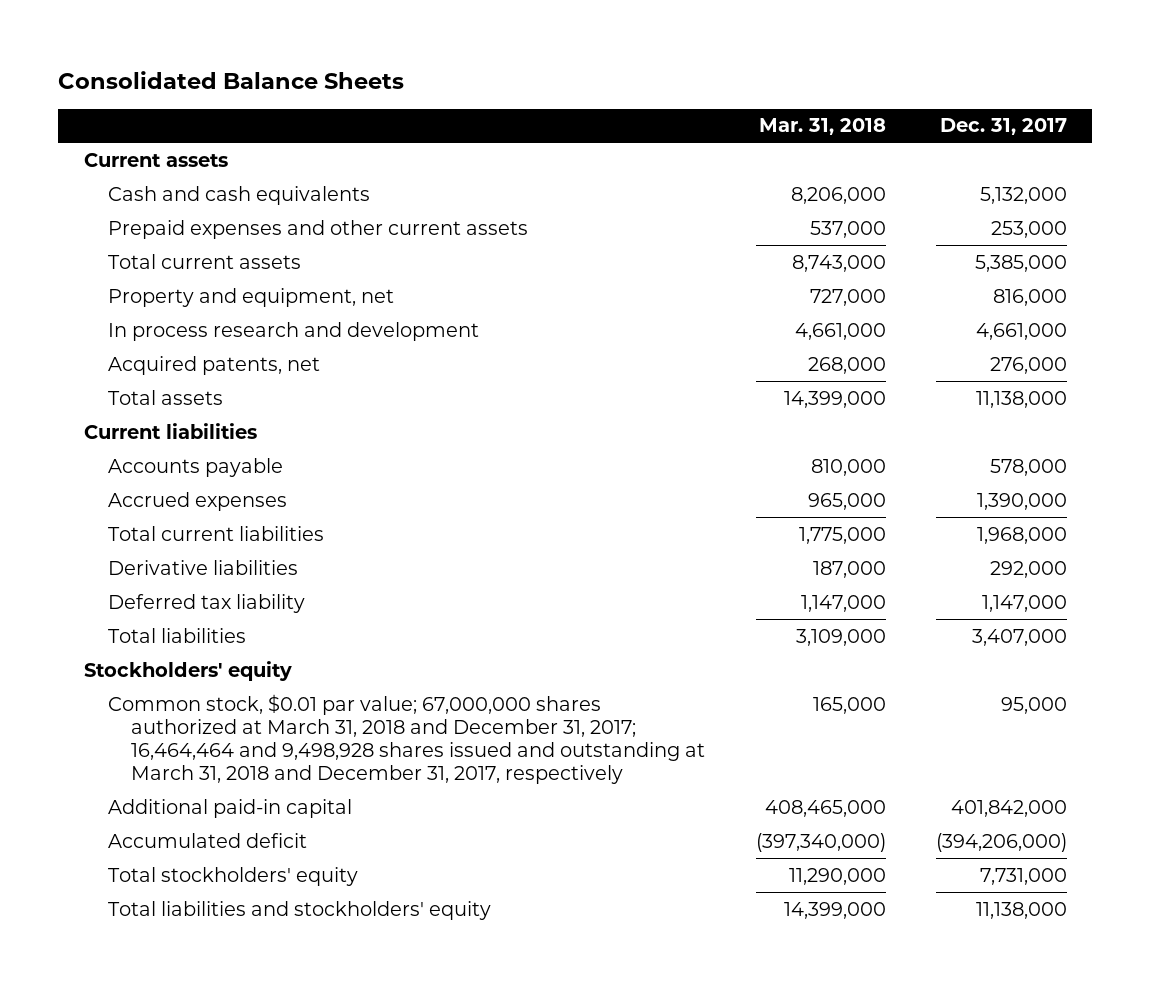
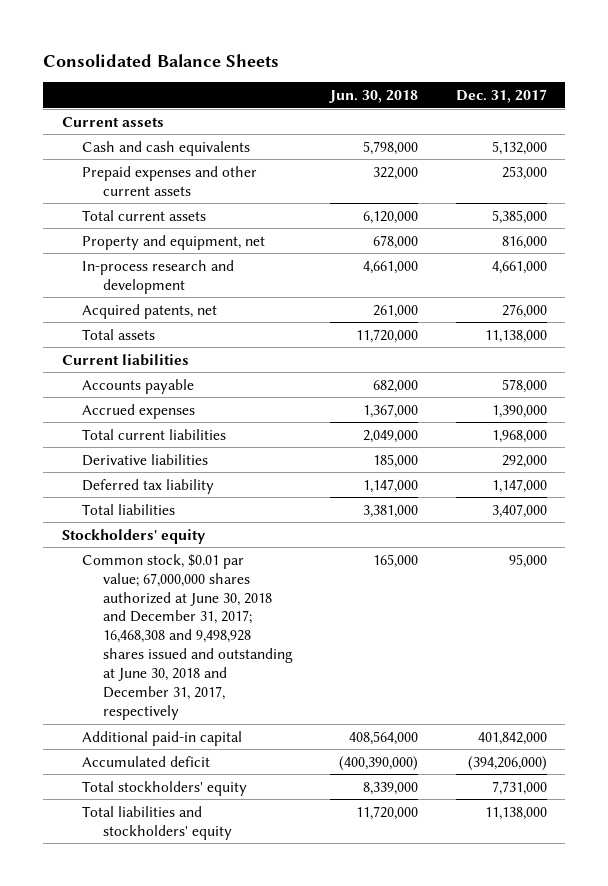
- | Mar. 31, 2018 | Dec. 31, 2017
+ | Jun. 30, 2018 | Dec. 31, 2017
- In process research and development | 4,661,000 | 4,661,000
+ In-process research and development | 4,661,000 | 4,661,000
- Common stock, $0.01 par value; 67,000,000 shares authorized at March 31, 2018 and December 31, 2017; 16,464,464 and 9,498,928 shares issued and outstanding at March 31, 2018 and December 31, 2017, respectively | 165,000 | 95,000
+ Common stock, $0.01 par value; 67,000,000 shares authorized at June 30, 2018 and December 31, 2017; 16,468,308 and 9,498,928 shares issued and outstanding at June 30, 2018 and December 31, 2017, respectively | 165,000 | 95,000

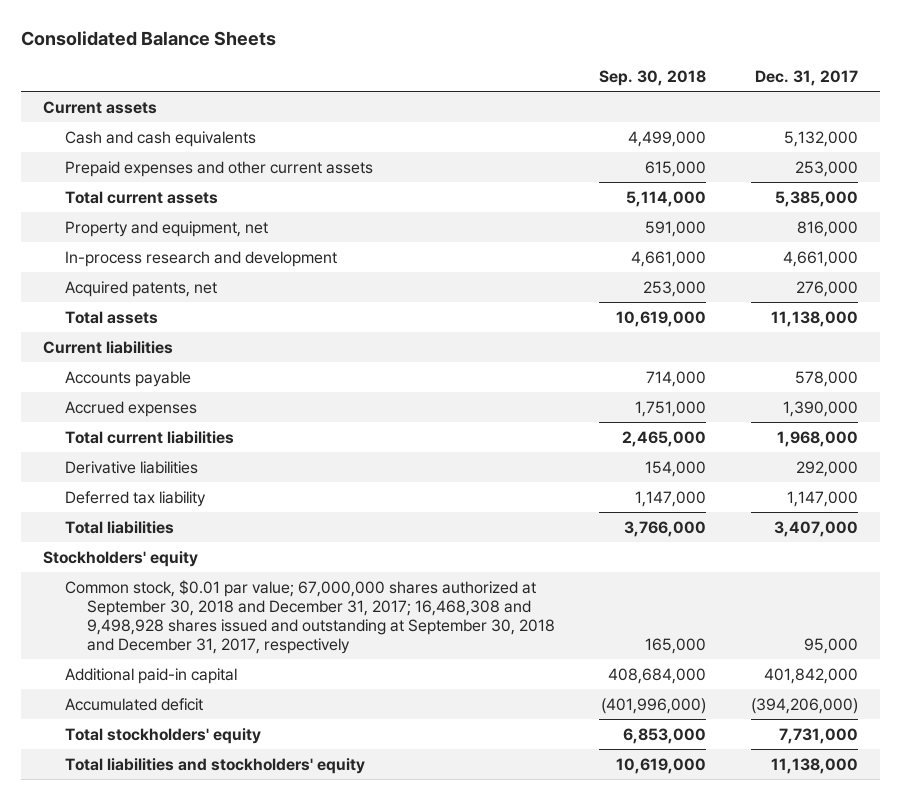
- | Jun. 30, 2018 | Dec. 31, 2017
+ | Sep. 30, 2018 | Dec. 31, 2017
- Common stock, $0.01 par value; 67,000,000 shares authorized at June 30, 2018 and December 31, 2017; 16,468,308 and 9,498,928 shares issued and outstanding at June 30, 2018 and December 31, 2017, respectively | 165,000 | 95,000
+ Common stock, $0.01 par value; 67,000,000 shares authorized at September 30, 2018 and December 31, 2017; 16,468,308 and 9,498,928 shares issued and outstanding at September 30, 2018 and December 31, 2017, respectively | 165,000 | 95,000

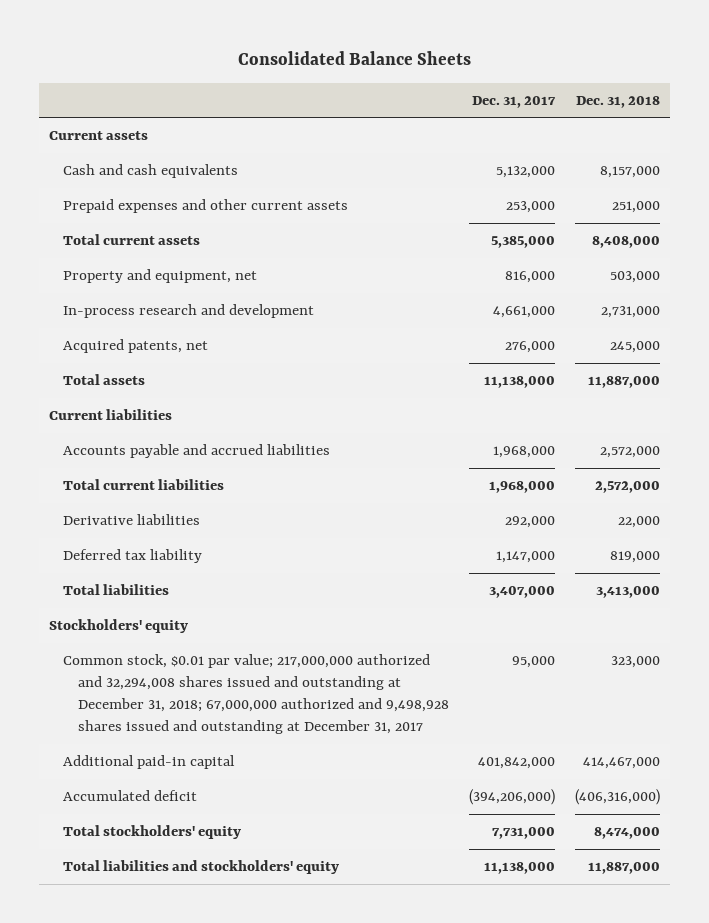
- | Sep. 30, 2018 | Dec. 31, 2017
+ | Dec. 31, 2017 | Dec. 31, 2018
- Accounts payable | 714,000 | 578,000
- Accrued expenses | 1,751,000 | 1,390,000
+ Accounts payable and accrued liabilities | 1,968,000 | 2,572,000
- Common stock, $0.01 par value; 67,000,000 shares authorized at September 30, 2018 and December 31, 2017; 16,468,308 and 9,498,928 shares issued and outstanding at September 30, 2018 and December 31, 2017, respectively | 165,000 | 95,000
+ Common stock, $0.01 par value; 217,000,000 authorized and 32,294,008 shares issued and outstanding at December 31, 2018; 67,000,000 authorized and 9,498,928 shares issued and outstanding at December 31, 2017 | 95,000 | 323,000

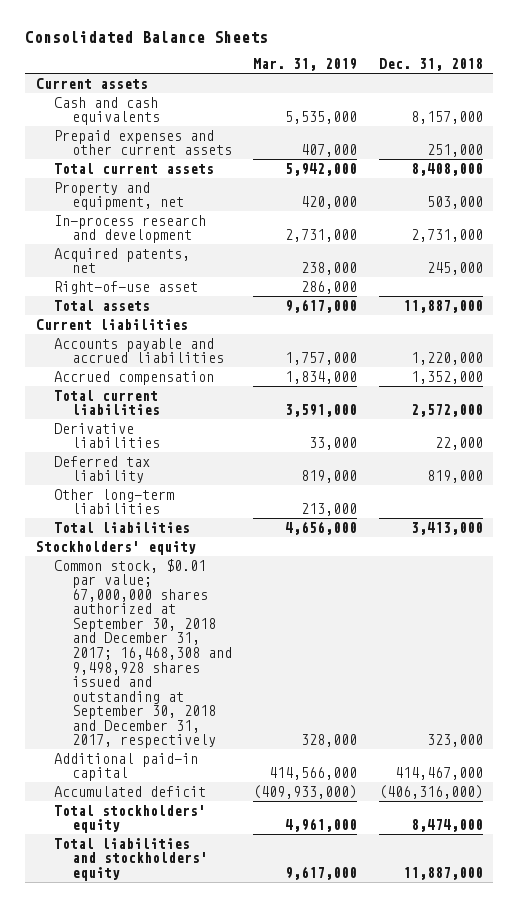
- | Dec. 31, 2017 | Dec. 31, 2018
+ | Mar. 31, 2019 | Dec. 31, 2018
+ Right-of-use asset | 286,000 |
- Accounts payable and accrued liabilities | 1,968,000 | 2,572,000
+ Accounts payable and accrued liabilities | 1,757,000 | 1,220,000
+ Accrued compensation | 1,834,000 | 1,352,000
+ Other long-term liabilities | 213,000 |
- Common stock, $0.01 par value; 217,000,000 authorized and 32,294,008 shares issued and outstanding at December 31, 2018; 67,000,000 authorized and 9,498,928 shares issued and outstanding at December 31, 2017 | 95,000 | 323,000
+ Common stock, $0.01 par value; 67,000,000 shares authorized at September 30, 2018 and December 31, 2017; 16,468,308 and 9,498,928 shares issued and outstanding at September 30, 2018 and December 31, 2017, respectively | 328,000 | 323,000

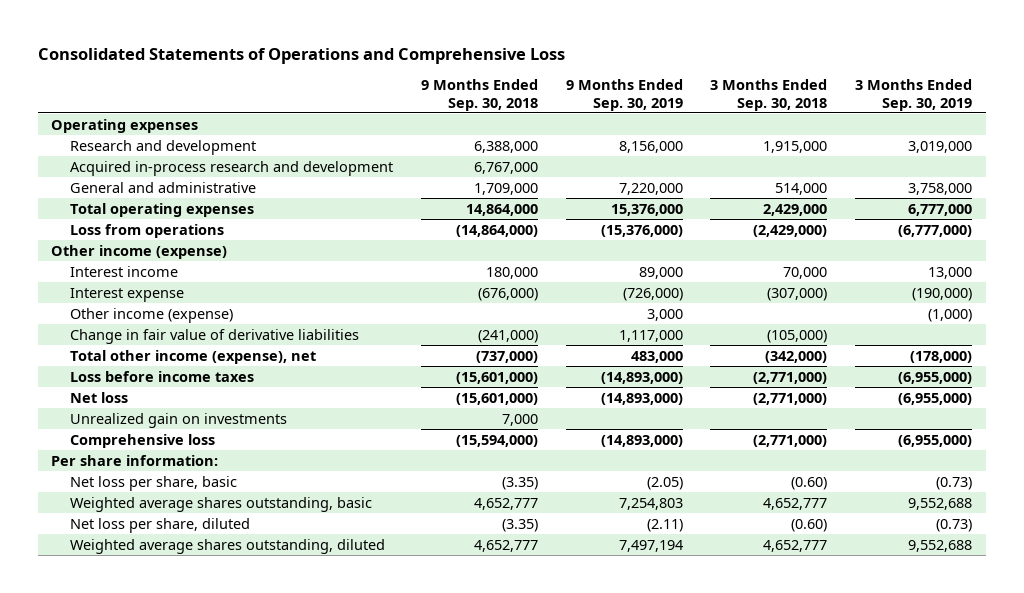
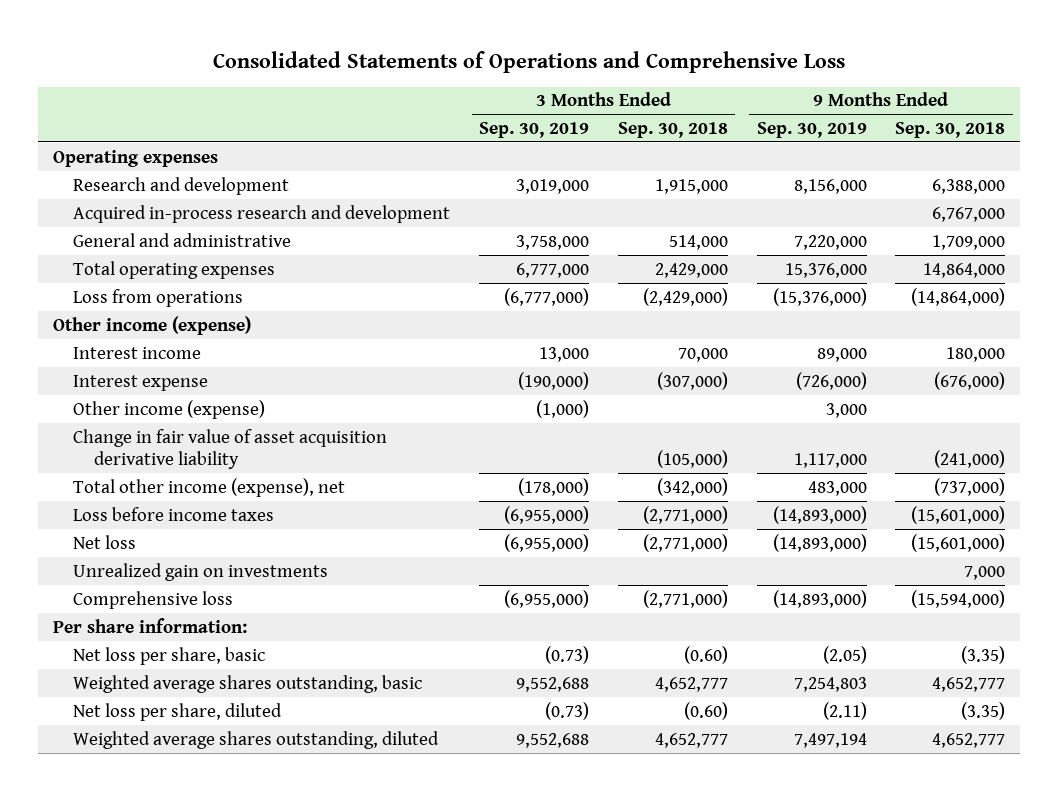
- | 9 Months Ended Sep. 30, 2018 | 9 Months Ended Sep. 30, 2019 | 3 Months Ended Sep. 30, 2018 | 3 Months Ended Sep. 30, 2019
+ | 3 Months Ended Sep. 30, 2019 | 3 Months Ended Sep. 30, 2018 | 9 Months Ended Sep. 30, 2019 | 9 Months Ended Sep. 30, 2018
- Change in fair value of derivative liabilities | (241,000) | 1,117,000 | (105,000) |
+ Change in fair value of asset acquisition derivative liability | | (105,000) | 1,117,000 | (241,000)

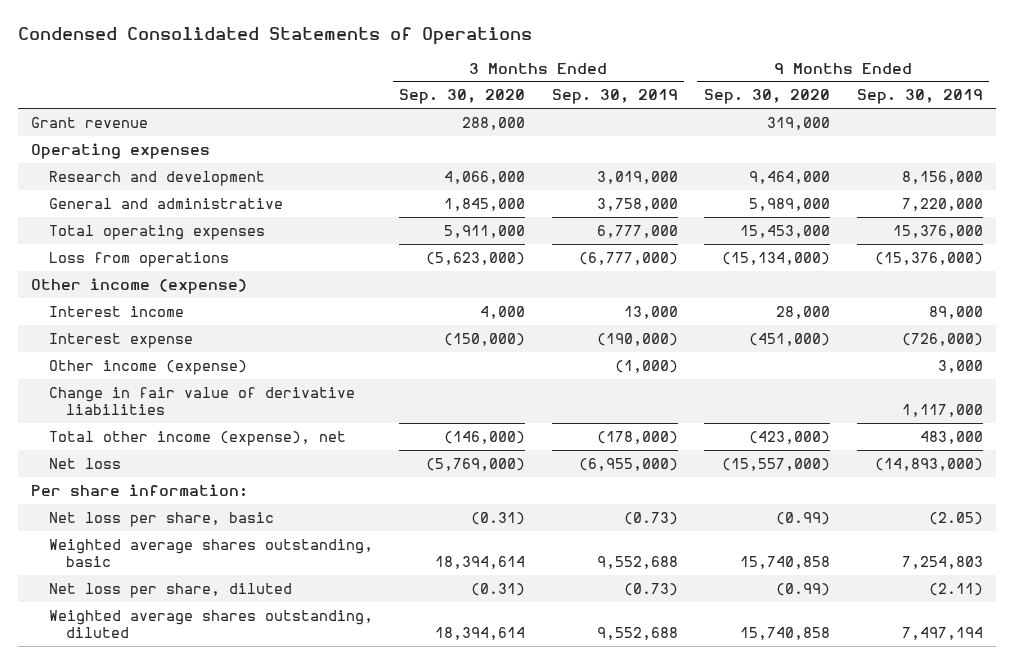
- Consolidated Statements of Operations and Comprehensive Loss
+ Condensed Consolidated Statements of Operations
- | 3 Months Ended Sep. 30, 2019 | 3 Months Ended Sep. 30, 2018 | 9 Months Ended Sep. 30, 2019 | 9 Months Ended Sep. 30, 2018
+ | 3 Months Ended Sep. 30, 2020 | 3 Months Ended Sep. 30, 2019 | 9 Months Ended Sep. 30, 2020 | 9 Months Ended Sep. 30, 2019
+ Grant revenue | 288,000 | | 319,000 |
- Acquired in-process research and development | | | | 6,767,000
- Change in fair value of asset acquisition derivative liability | | (105,000) | 1,117,000 | (241,000)
+ Change in fair value of derivative liabilities | | | | 1,117,000
- Loss before income taxes | (6,955,000) | (2,771,000) | (14,893,000) | (15,601,000)
- Unrealized gain on investments | | | | 7,000
- Comprehensive loss | (6,955,000) | (2,771,000) | (14,893,000) | (15,594,000)

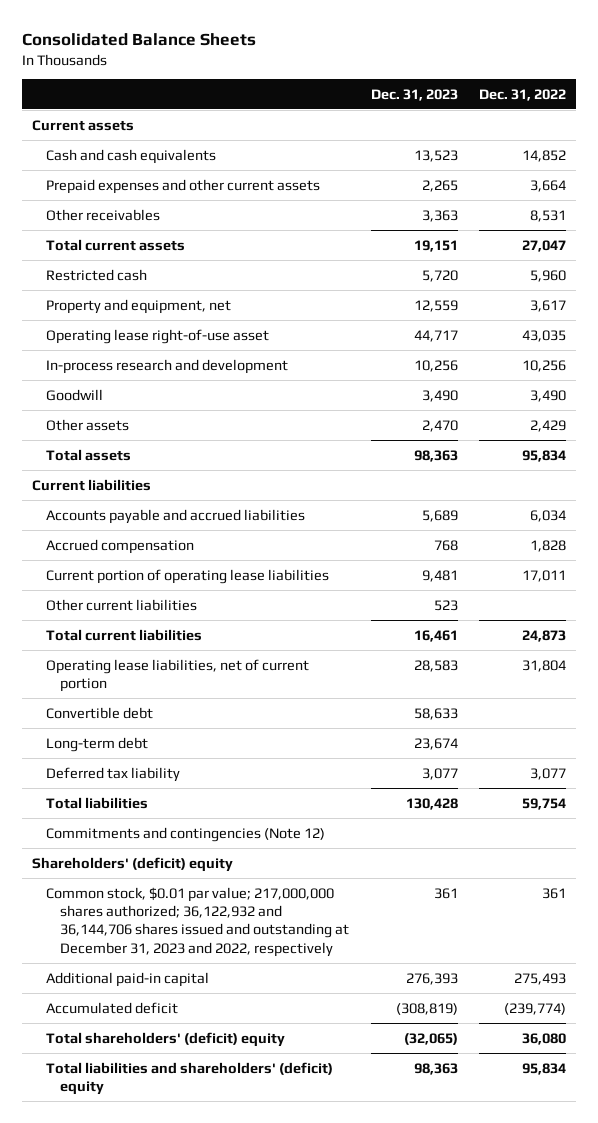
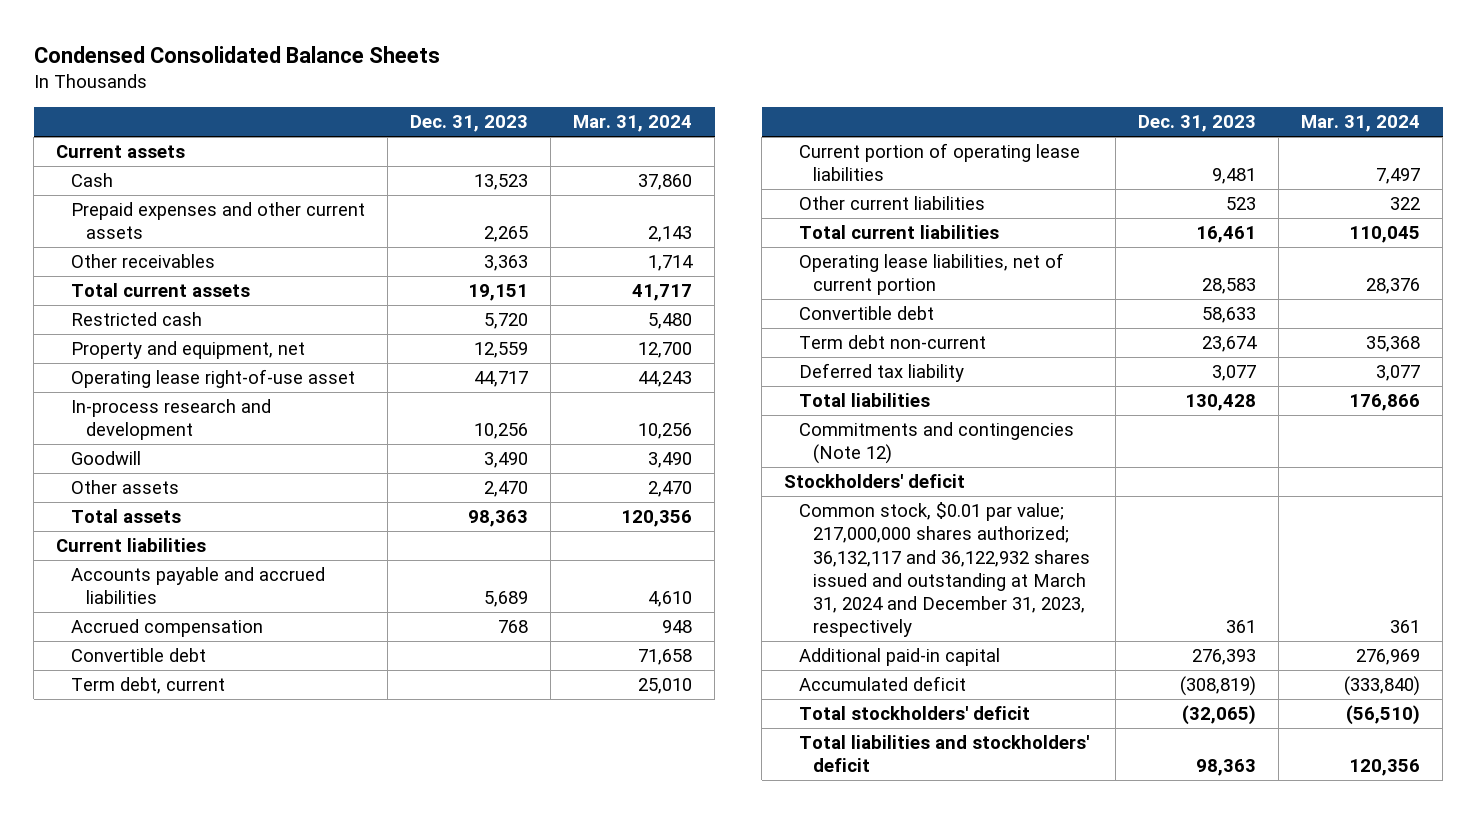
- Consolidated Balance Sheets
+ Condensed Consolidated Balance Sheets
- | Dec. 31, 2023 | Dec. 31, 2022
+ | Dec. 31, 2023 | Mar. 31, 2024
- Cash and cash equivalents | 13,523 | 14,852
+ Cash | 13,523 | 37,860
+ Convertible debt | | 71,658
+ Term debt, current | | 25,010
- Long-term debt | 23,674 |
+ Term debt non-current | 23,674 | 35,368
- Shareholders' (deficit) equity
- Common stock, $0.01 par value; 217,000,000 shares authorized; 36,122,932 and 36,144,706 shares issued and outstanding at December 31, 2023 and 2022, respectively | 361 | 361
+ Stockholders' deficit
+ Common stock, $0.01 par value; 217,000,000 shares authorized; 36,132,117 and 36,122,932 shares issued and outstanding at March 31, 2024 and December 31, 2023, respectively | 361 | 361
- Total shareholders' (deficit) equity | (32,065) | 36,080
- Total liabilities and shareholders' (deficit) equity | 98,363 | 95,834
+ Total stockholders' deficit | (32,065) | (56,510)
+ Total liabilities and stockholders' deficit | 98,363 | 120,356

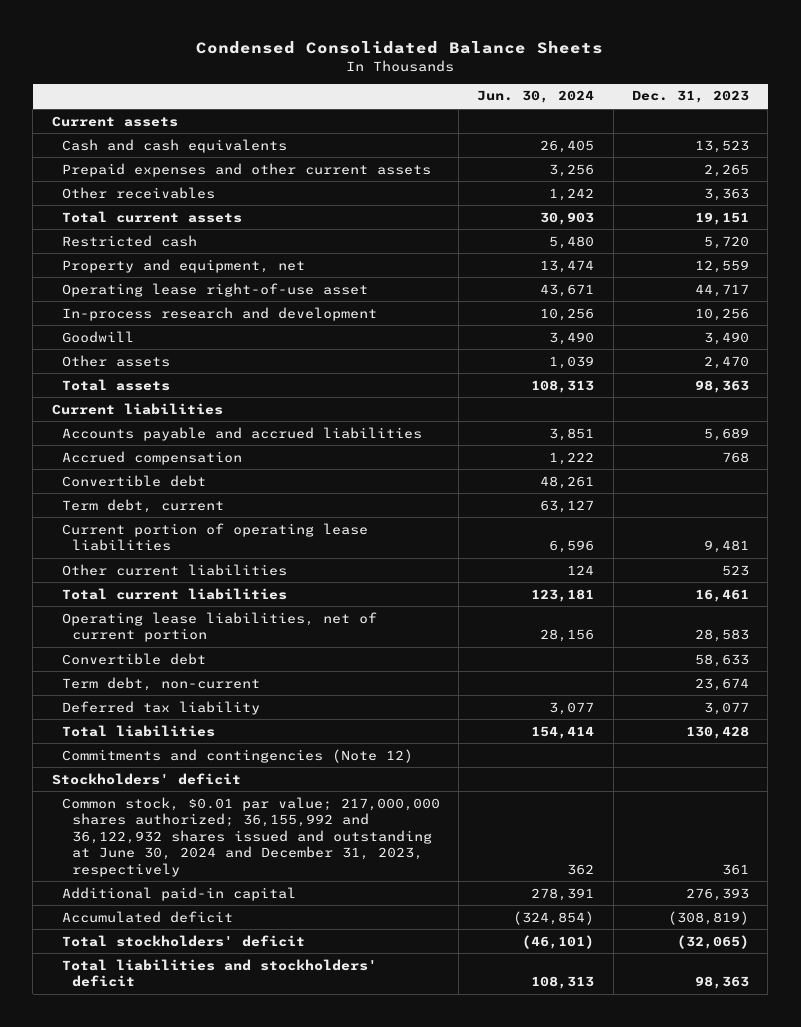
- | Dec. 31, 2023 | Mar. 31, 2024
+ | Jun. 30, 2024 | Dec. 31, 2023
- Cash | 13,523 | 37,860
+ Cash and cash equivalents | 26,405 | 13,523
- Term debt non-current | 23,674 | 35,368
+ Term debt, non-current | | 23,674
- Common stock, $0.01 par value; 217,000,000 shares authorized; 36,132,117 and 36,122,932 shares issued and outstanding at March 31, 2024 and December 31, 2023, respectively | 361 | 361
+ Common stock, $0.01 par value; 217,000,000 shares authorized; 36,155,992 and 36,122,932 shares issued and outstanding at June 30, 2024 and December 31, 2023, respectively | 362 | 361

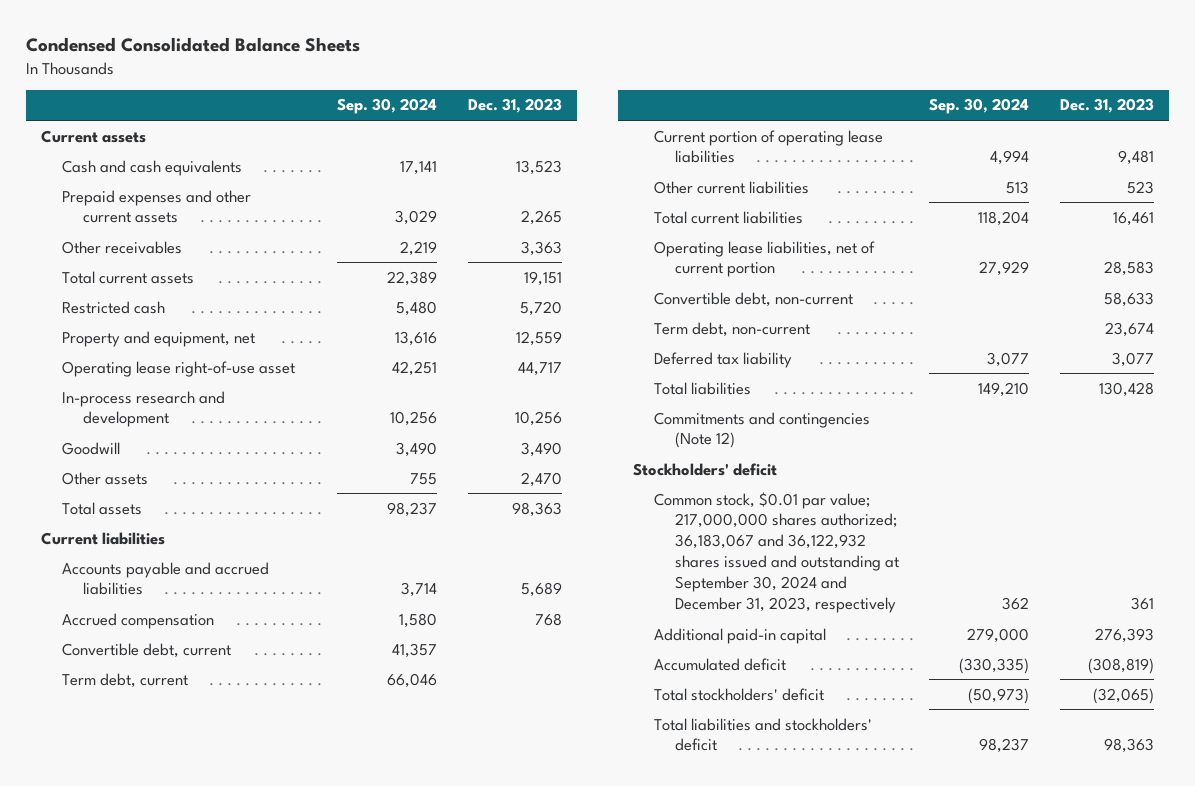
- | Jun. 30, 2024 | Dec. 31, 2023
+ | Sep. 30, 2024 | Dec. 31, 2023
- Convertible debt | 48,261 |
+ Convertible debt, current | 41,357 |
- Convertible debt | | 58,633
+ Convertible debt, non-current | | 58,633
- Common stock, $0.01 par value; 217,000,000 shares authorized; 36,155,992 and 36,122,932 shares issued and outstanding at June 30, 2024 and December 31, 2023, respectively | 362 | 361
+ Common stock, $0.01 par value; 217,000,000 shares authorized; 36,183,067 and 36,122,932 shares issued and outstanding at September 30, 2024 and December 31, 2023, respectively | 362 | 361

